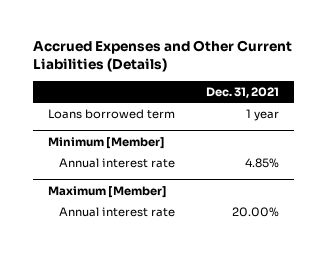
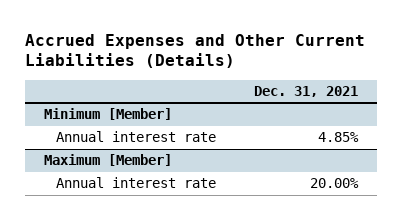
- Loans borrowed term | 1 year

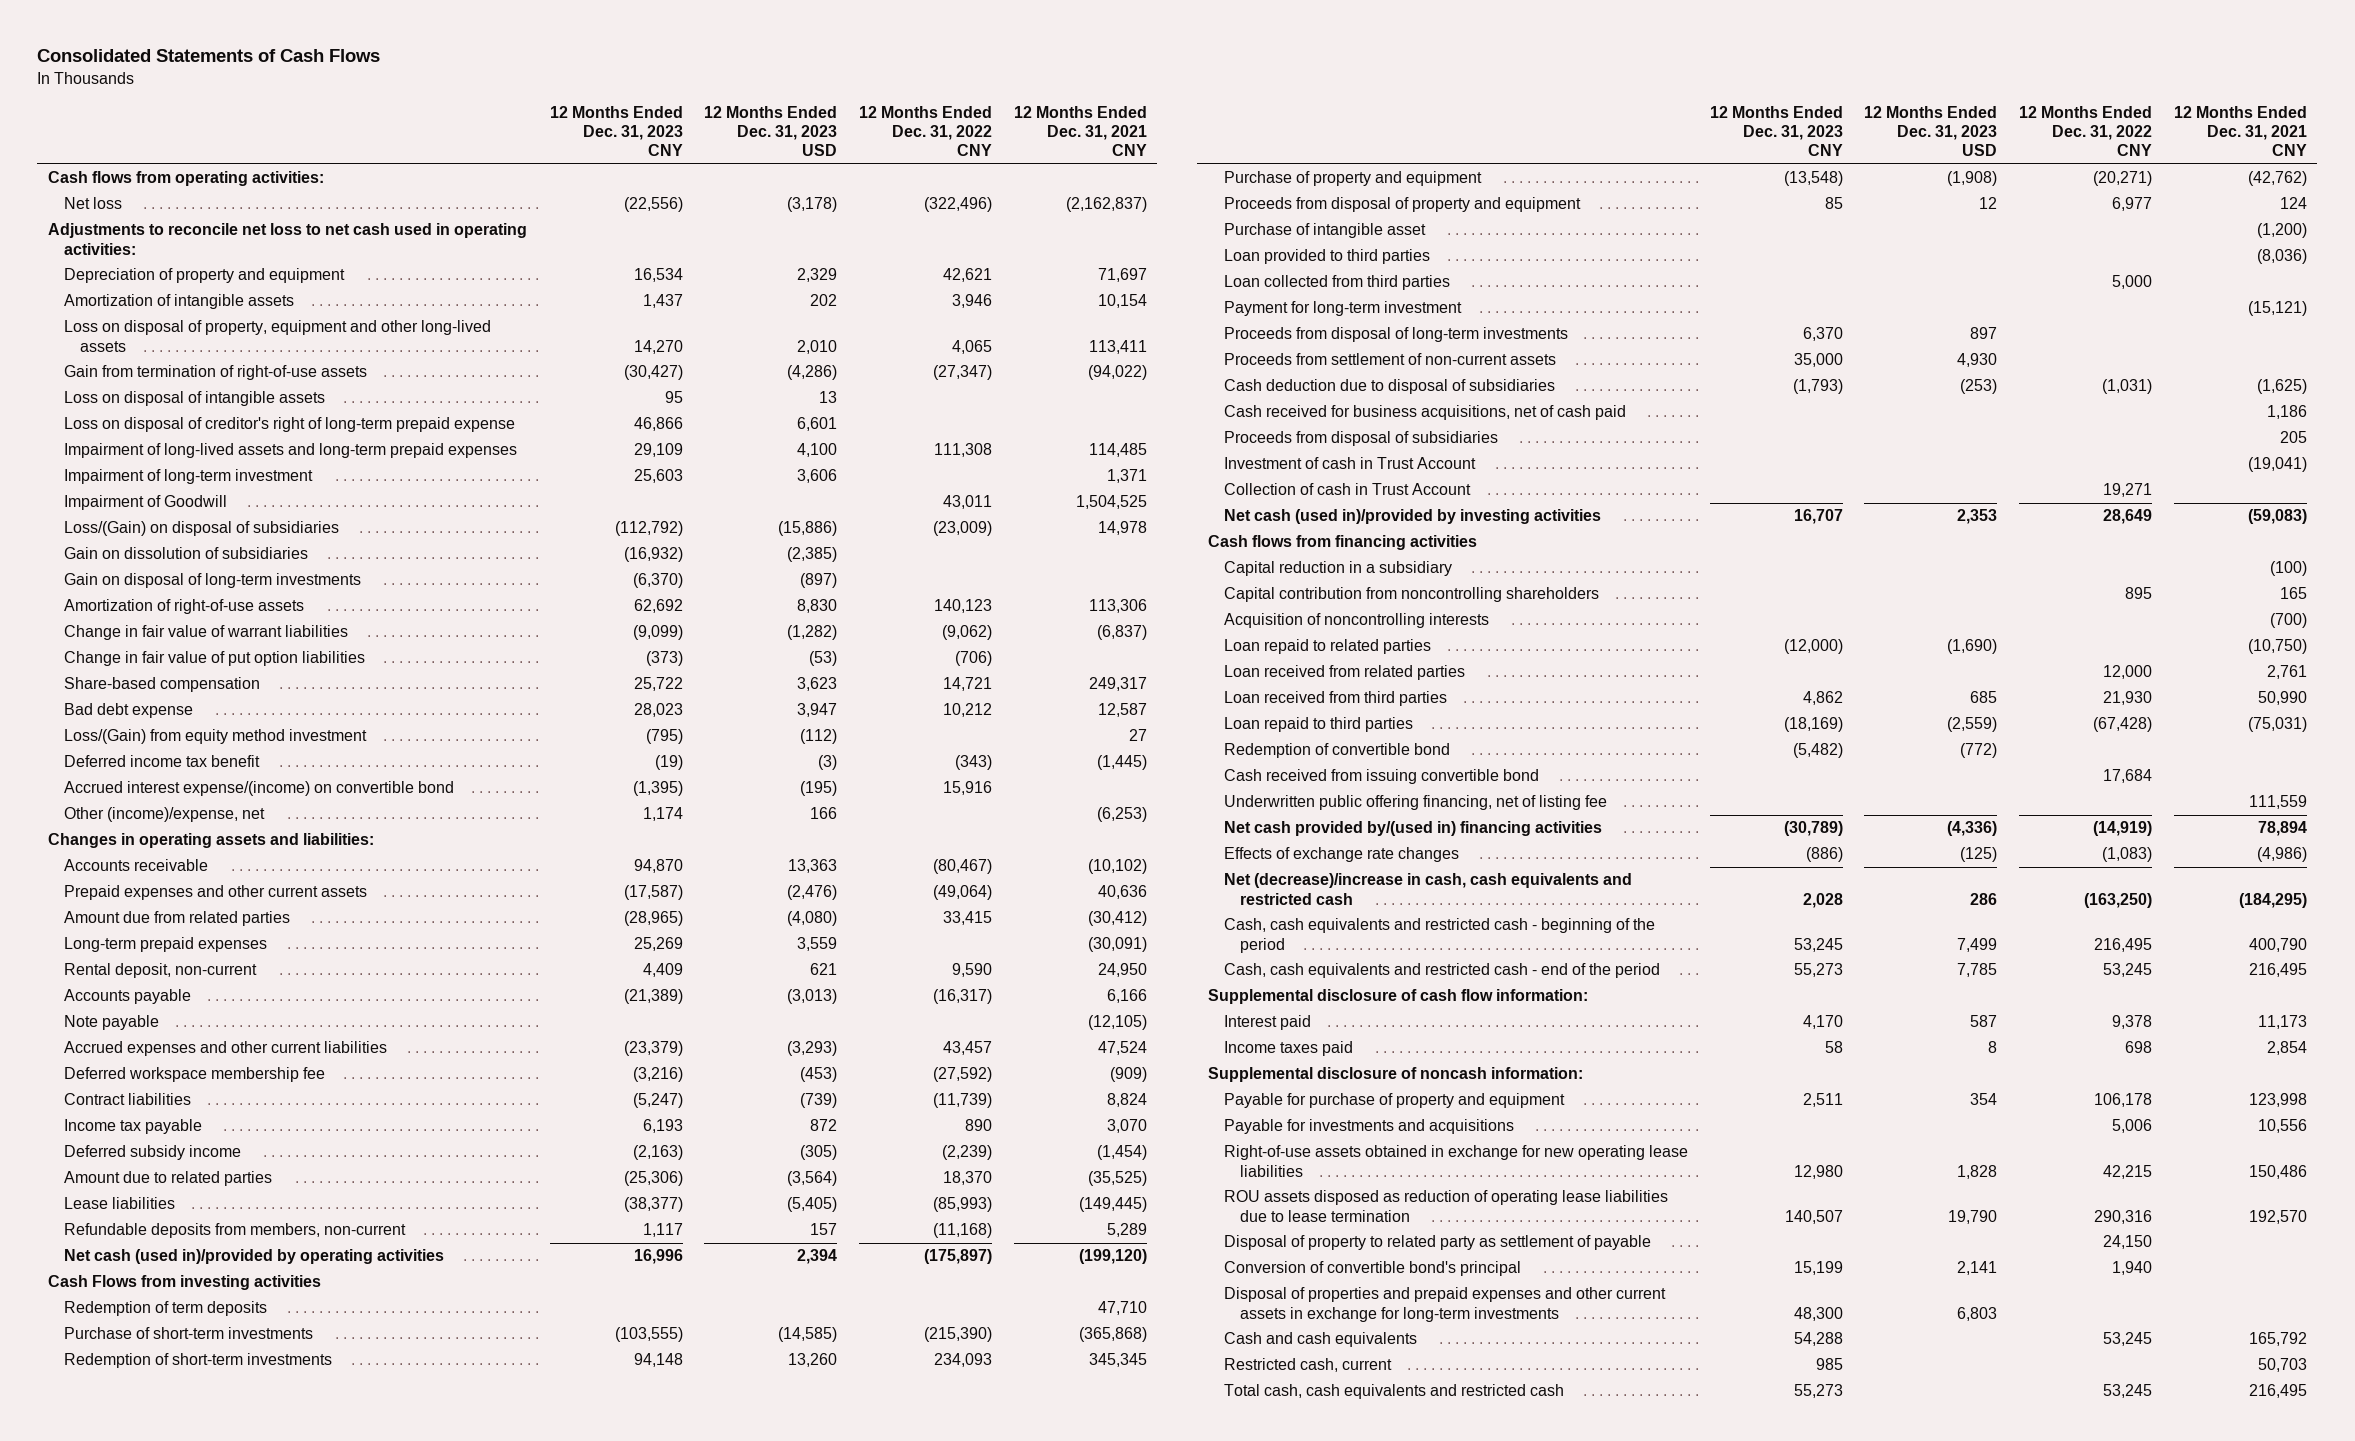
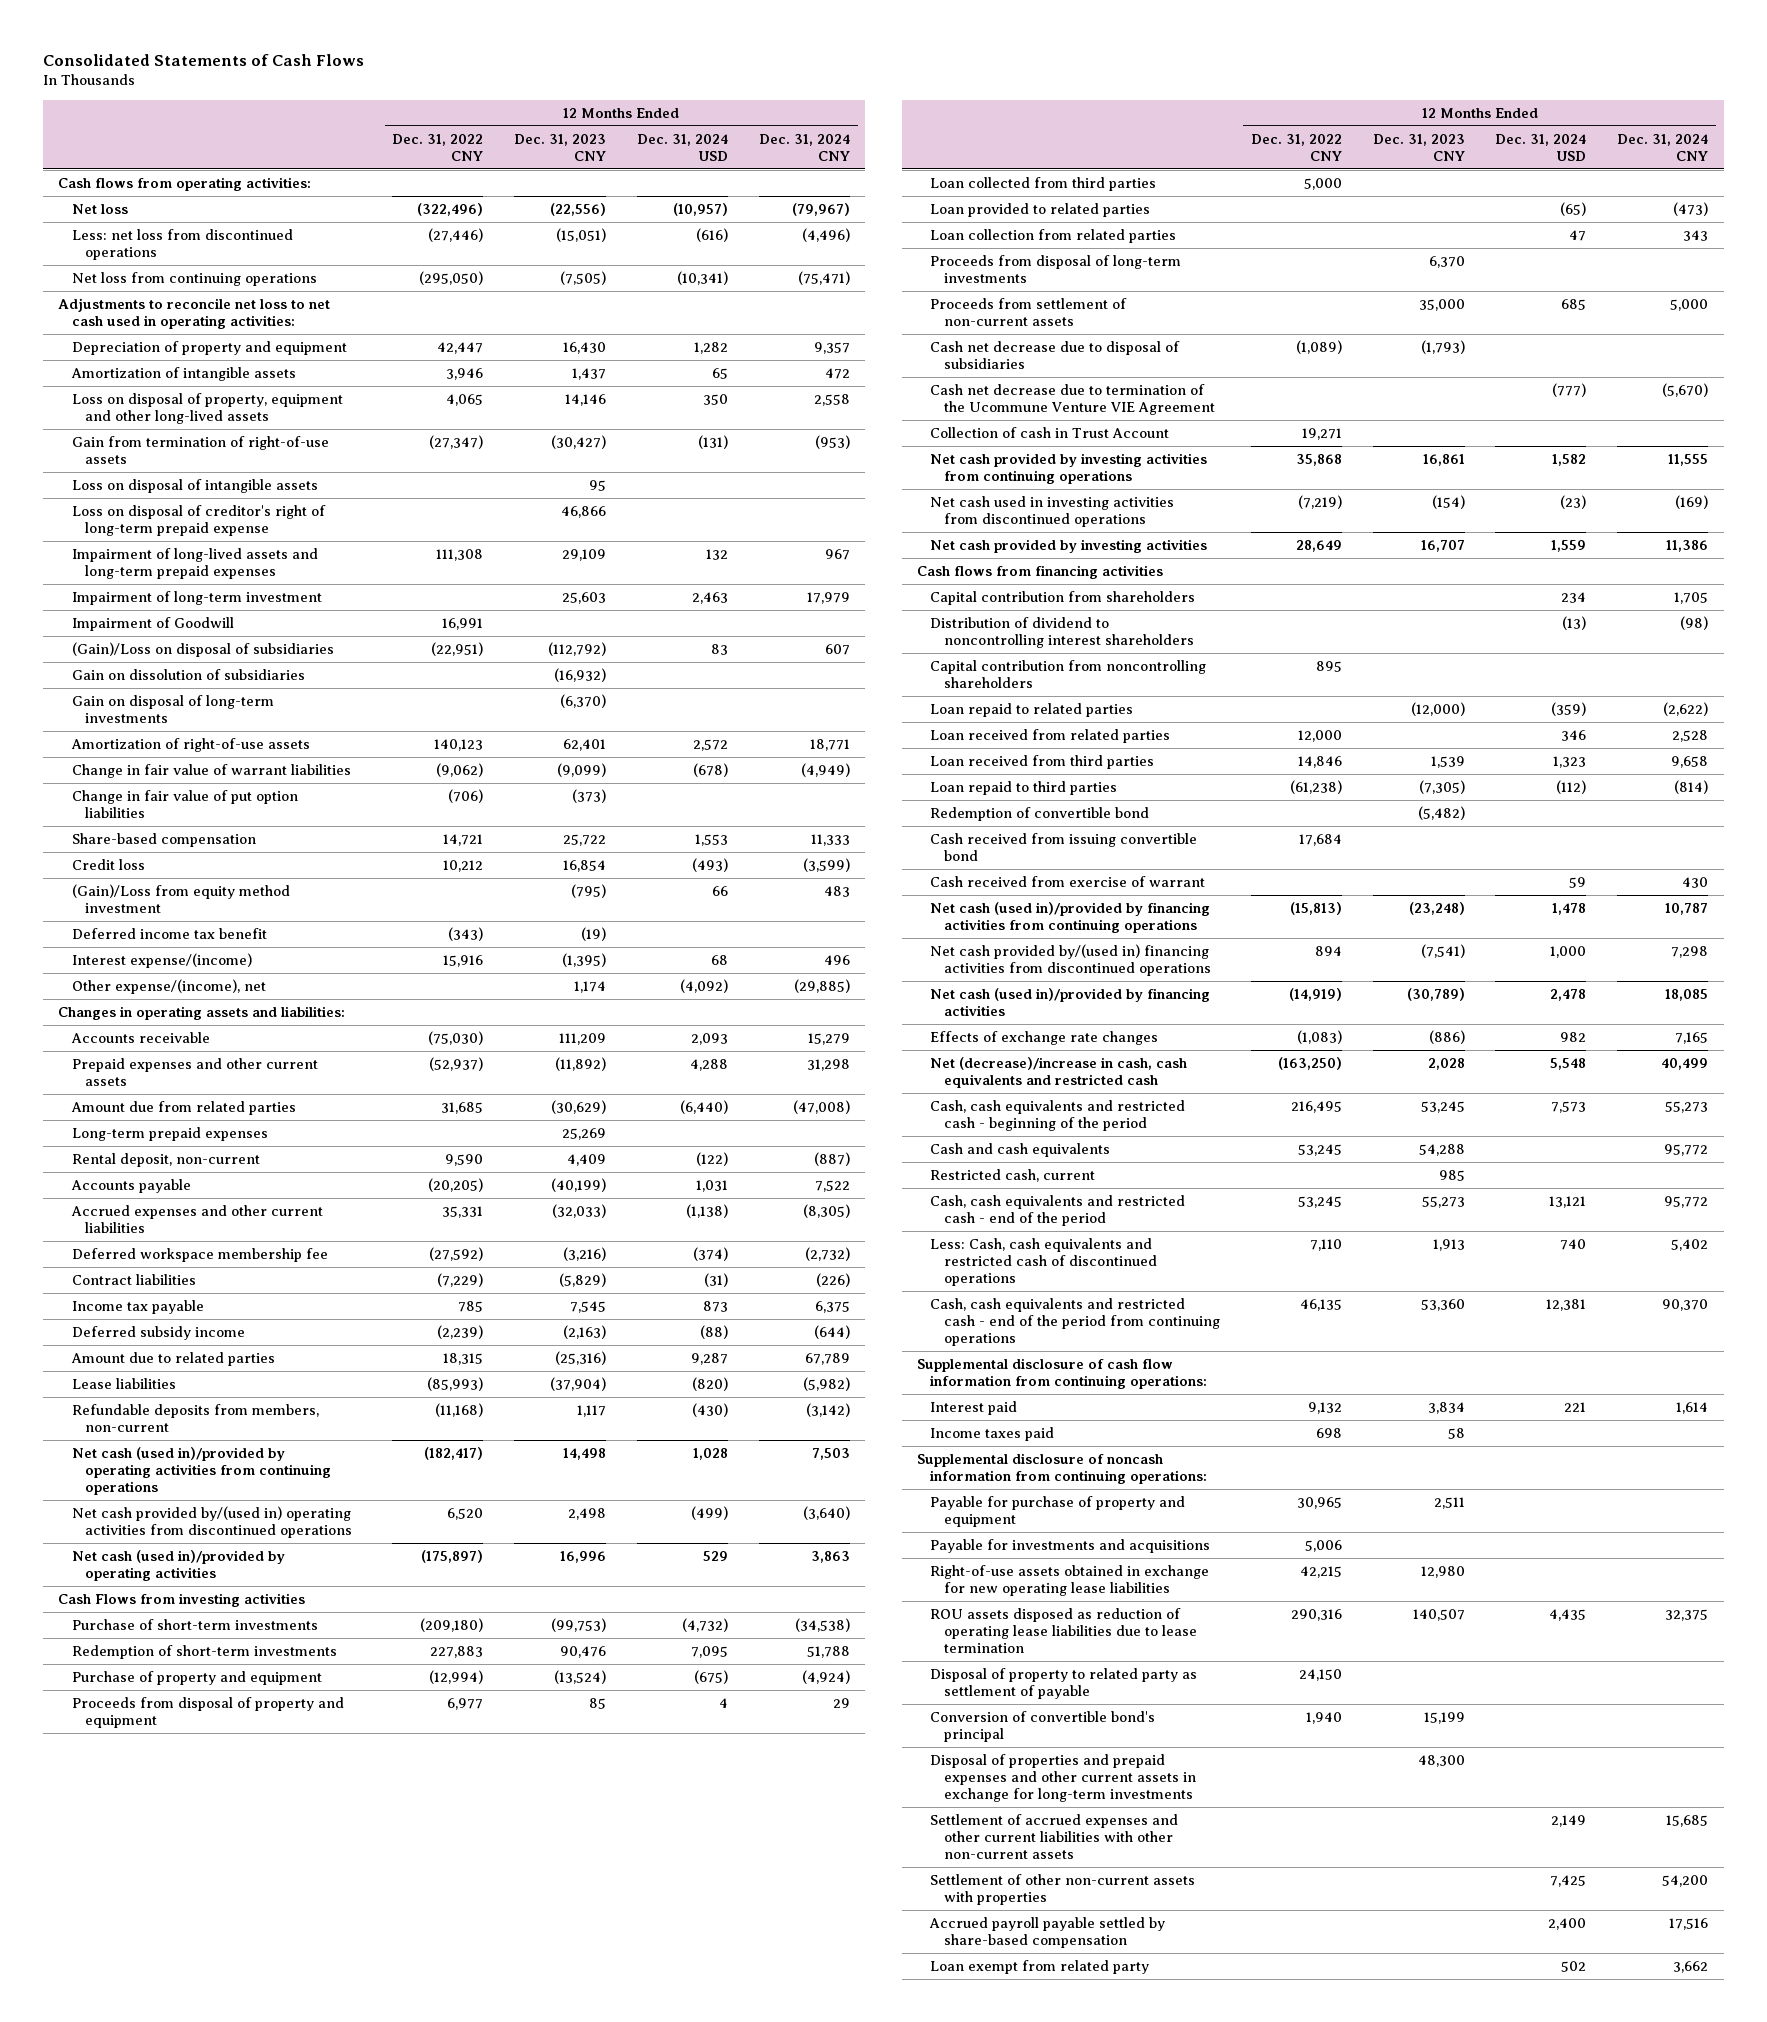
- | 12 Months Ended Dec. 31, 2023 CNY | 12 Months Ended Dec. 31, 2023 USD | 12 Months Ended Dec. 31, 2022 CNY | 12 Months Ended Dec. 31, 2021 CNY
+ | 12 Months Ended Dec. 31, 2022 CNY | 12 Months Ended Dec. 31, 2023 CNY | 12 Months Ended Dec. 31, 2024 USD | 12 Months Ended Dec. 31, 2024 CNY
+ Less: net loss from discontinued operations | (27,446) | (15,051) | (616) | (4,496)
+ Net loss from continuing operations | (295,050) | (7,505) | (10,341) | (75,471)
- Depreciation of property and equipment | 16,534 | 2,329 | 42,621 | 71,697
+ Depreciation of property and equipment | 42,447 | 16,430 | 1,282 | 9,357
- Loss on disposal of property, equipment and other long-lived assets | 14,270 | 2,010 | 4,065 | 113,411
+ Loss on disposal of property, equipment and other long-lived assets | 4,065 | 14,146 | 350 | 2,558
- Impairment of Goodwill | | | 43,011 | 1,504,525
- Loss/(Gain) on disposal of subsidiaries | (112,792) | (15,886) | (23,009) | 14,978
+ Impairment of Goodwill | 16,991 | | |
+ (Gain)/Loss on disposal of subsidiaries | (22,951) | (112,792) | 83 | 607
- Amortization of right-of-use assets | 62,692 | 8,830 | 140,123 | 113,306
+ Amortization of right-of-use assets | 140,123 | 62,401 | 2,572 | 18,771
- Bad debt expense | 28,023 | 3,947 | 10,212 | 12,587
- Loss/(Gain) from equity method investment | (795) | (112) | | 27
+ Credit loss | 10,212 | 16,854 | (493) | (3,599)
+ (Gain)/Loss from equity method investment | | (795) | 66 | 483
- Accrued interest expense/(income) on convertible bond | (1,395) | (195) | 15,916 |
- Other (income)/expense, net | 1,174 | 166 | | (6,253)
+ Interest expense/(income) | 15,916 | (1,395) | 68 | 496
+ Other expense/(income), net | | 1,174 | (4,092) | (29,885)
- Accounts receivable | 94,870 | 13,363 | (80,467) | (10,102)
- Prepaid expenses and other current assets | (17,587) | (2,476) | (49,064) | 40,636
- Amount due from related parties | (28,965) | (4,080) | 33,415 | (30,412)
+ Accounts receivable | (75,030) | 111,209 | 2,093 | 15,279
+ Prepaid expenses and other current assets | (52,937) | (11,892) | 4,288 | 31,298
+ Amount due from related parties | 31,685 | (30,629) | (6,440) | (47,008)
- Accounts payable | (21,389) | (3,013) | (16,317) | 6,166
- Note payable | | | | (12,105)
- Accrued expenses and other current liabilities | (23,379) | (3,293) | 43,457 | 47,524
+ Accounts payable | (20,205) | (40,199) | 1,031 | 7,522
+ Accrued expenses and other current liabilities | 35,331 | (32,033) | (1,138) | (8,305)
- Contract liabilities | (5,247) | (739) | (11,739) | 8,824
- Income tax payable | 6,193 | 872 | 890 | 3,070
+ Contract liabilities | (7,229) | (5,829) | (31) | (226)
+ Income tax payable | 785 | 7,545 | 873 | 6,375
- Amount due to related parties | (25,306) | (3,564) | 18,370 | (35,525)
- Lease liabilities | (38,377) | (5,405) | (85,993) | (149,445)
+ Amount due to related parties | 18,315 | (25,316) | 9,287 | 67,789
+ Lease liabilities | (85,993) | (37,904) | (820) | (5,982)
+ Net cash (used in)/provided by operating activities from continuing operations | (182,417) | 14,498 | 1,028 | 7,503
+ Net cash provided by/(used in) operating activities from discontinued operations | 6,520 | 2,498 | (499) | (3,640)
- Redemption of term deposits | | | | 47,710
- Purchase of short-term investments | (103,555) | (14,585) | (215,390) | (365,868)
- Redemption of short-term investments | 94,148 | 13,260 | 234,093 | 345,345
- Purchase of property and equipment | (13,548) | (1,908) | (20,271) | (42,762)
+ Purchase of short-term investments | (209,180) | (99,753) | (4,732) | (34,538)
+ Redemption of short-term investments | 227,883 | 90,476 | 7,095 | 51,788
+ Purchase of property and equipment | (12,994) | (13,524) | (675) | (4,924)
- Purchase of intangible asset | | | | (1,200)
- Loan provided to third parties | | | | (8,036)
- Payment for long-term investment | | | | (15,121)
+ Loan provided to related parties | | | (65) | (473)
+ Loan collection from related parties | | | 47 | 343
- Cash deduction due to disposal of subsidiaries | (1,793) | (253) | (1,031) | (1,625)
- Cash received for business acquisitions, net of cash paid | | | | 1,186
- Proceeds from disposal of subsidiaries | | | | 205
- Investment of cash in Trust Account | | | | (19,041)
+ Cash net decrease due to disposal of subsidiaries | (1,089) | (1,793) | |
+ Cash net decrease due to termination of the Ucommune Venture VIE Agreement | | | (777) | (5,670)
- Net cash (used in)/provided by investing activities | 16,707 | 2,353 | 28,649 | (59,083)
+ Net cash provided by investing activities from continuing operations | 35,868 | 16,861 | 1,582 | 11,555
+ Net cash used in investing activities from discontinued operations | (7,219) | (154) | (23) | (169)
+ Net cash provided by investing activities | 28,649 | 16,707 | 1,559 | 11,386
- Capital reduction in a subsidiary | | | | (100)
+ Capital contribution from shareholders | | | 234 | 1,705
+ Distribution of dividend to noncontrolling interest shareholders | | | (13) | (98)
- Acquisition of noncontrolling interests | | | | (700)
- Loan received from third parties | 4,862 | 685 | 21,930 | 50,990
- Loan repaid to third parties | (18,169) | (2,559) | (67,428) | (75,031)
+ Loan received from third parties | 14,846 | 1,539 | 1,323 | 9,658
+ Loan repaid to third parties | (61,238) | (7,305) | (112) | (814)
- Underwritten public offering financing, net of listing fee | | | | 111,559
- Net cash provided by/(used in) financing activities | (30,789) | (4,336) | (14,919) | 78,894
+ Cash received from exercise of warrant | | | 59 | 430
+ Net cash (used in)/provided by financing activities from continuing operations | (15,813) | (23,248) | 1,478 | 10,787
+ Net cash provided by/(used in) financing activities from discontinued operations | 894 | (7,541) | 1,000 | 7,298
+ Net cash (used in)/provided by financing activities | (14,919) | (30,789) | 2,478 | 18,085
moved up: Cash and cash equivalents | 53,245 | 54,288 | | 95,772
moved up: Restricted cash, current | | 985 | |
- Supplemental disclosure of cash flow information:
- Interest paid | 4,170 | 587 | 9,378 | 11,173
+ Less: Cash, cash equivalents and restricted cash of discontinued operations | 7,110 | 1,913 | 740 | 5,402
+ Cash, cash equivalents and restricted cash - end of the period from continuing operations | 46,135 | 53,360 | 12,381 | 90,370
+ Supplemental disclosure of cash flow information from continuing operations:
+ Interest paid | 9,132 | 3,834 | 221 | 1,614
- Supplemental disclosure of noncash information:
- Payable for purchase of property and equipment | 2,511 | 354 | 106,178 | 123,998
+ Supplemental disclosure of noncash information from continuing operations:
+ Payable for purchase of property and equipment | 30,965 | 2,511 | |
- Total cash, cash equivalents and restricted cash | 55,273 | | 53,245 | 216,495
+ Settlement of accrued expenses and other current liabilities with other non-current assets | | | 2,149 | 15,685
+ Settlement of other non-current assets with properties | | | 7,425 | 54,200
+ Accrued payroll payable settled by share-based compensation | | | 2,400 | 17,516
+ Loan exempt from related party | | | 502 | 3,662

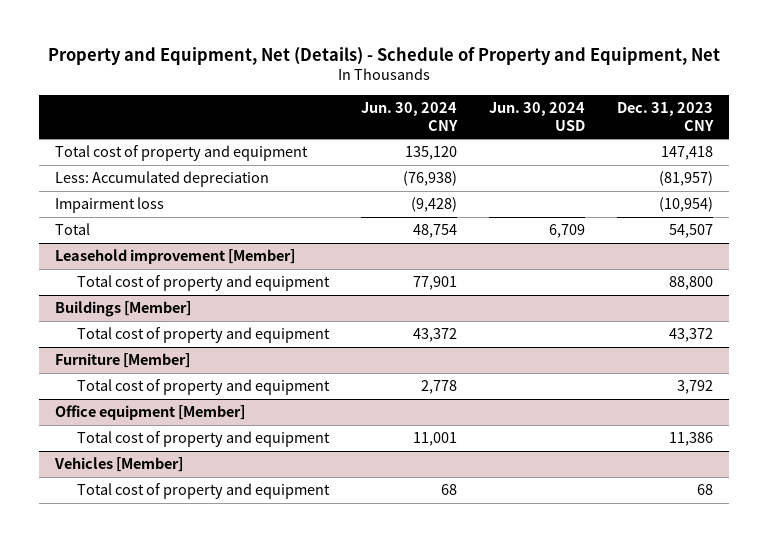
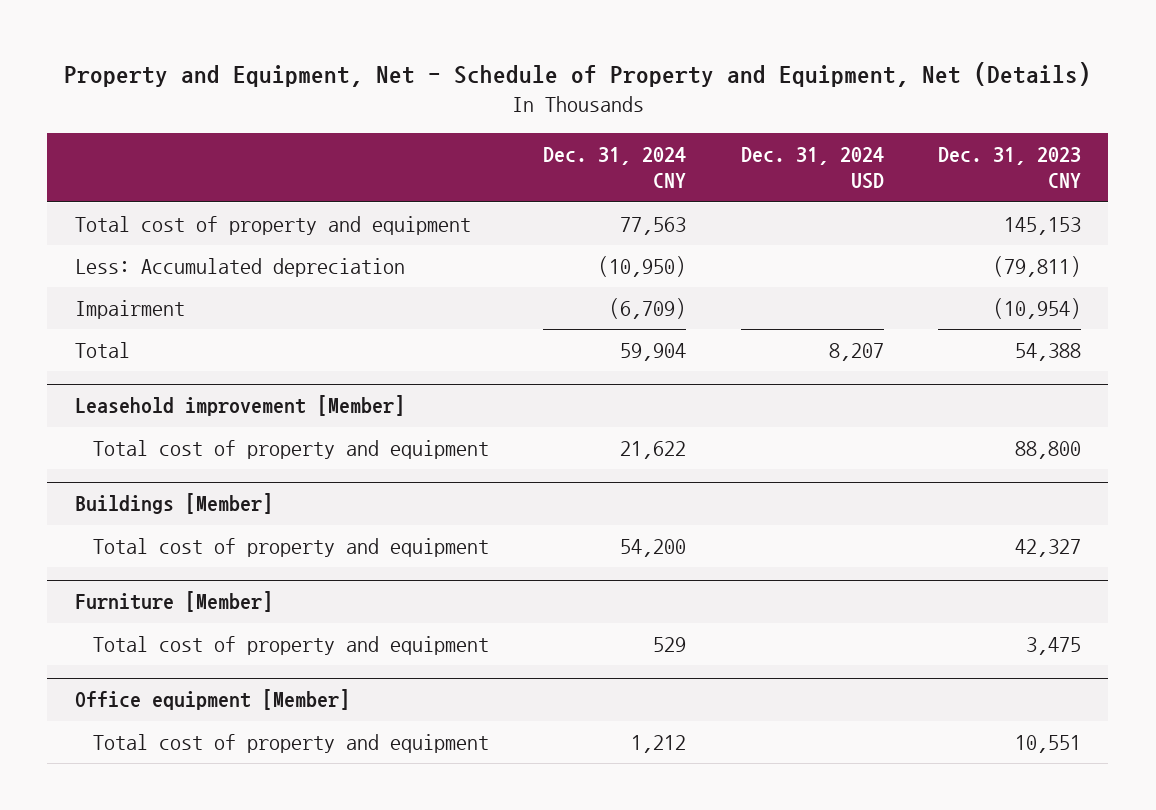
- Property and Equipment, Net (Details) - Schedule of Property and Equipment, Net
+ Property and Equipment, Net - Schedule of Property and Equipment, Net (Details)
- | Jun. 30, 2024 CNY | Jun. 30, 2024 USD | Dec. 31, 2023 CNY
+ | Dec. 31, 2024 CNY | Dec. 31, 2024 USD | Dec. 31, 2023 CNY
- Total cost of property and equipment | 135,120 | | 147,418
- Less: Accumulated depreciation | (76,938) | | (81,957)
- Impairment loss | (9,428) | | (10,954)
- Total | 48,754 | 6,709 | 54,507
+ Total cost of property and equipment | 77,563 | | 145,153
+ Less: Accumulated depreciation | (10,950) | | (79,811)
+ Impairment | (6,709) | | (10,954)
+ Total | 59,904 | 8,207 | 54,388
@ Buildings [Member]
- Total cost of property and equipment | 43,372 | | 43,372
+ Total cost of property and equipment | 54,200 | | 42,327
@ Furniture [Member]
- Total cost of property and equipment | 2,778 | | 3,792
+ Total cost of property and equipment | 529 | | 3,475
@ Office equipment [Member]
- Total cost of property and equipment | 11,001 | | 11,386
- Vehicles [Member]
- Total cost of property and equipment | 68 | | 68
@ Office equipment [Member]
+ Total cost of property and equipment | 1,212 | | 10,551

